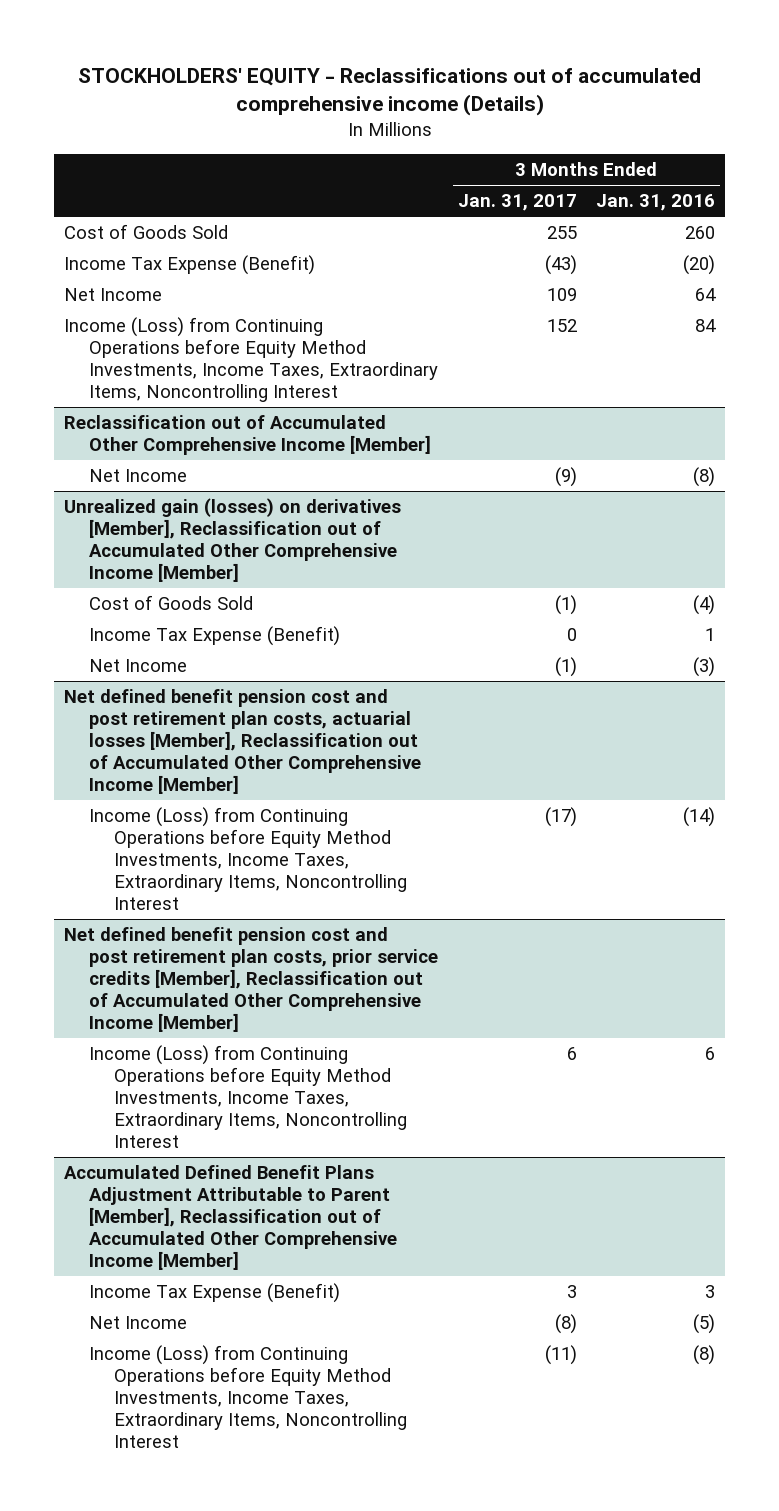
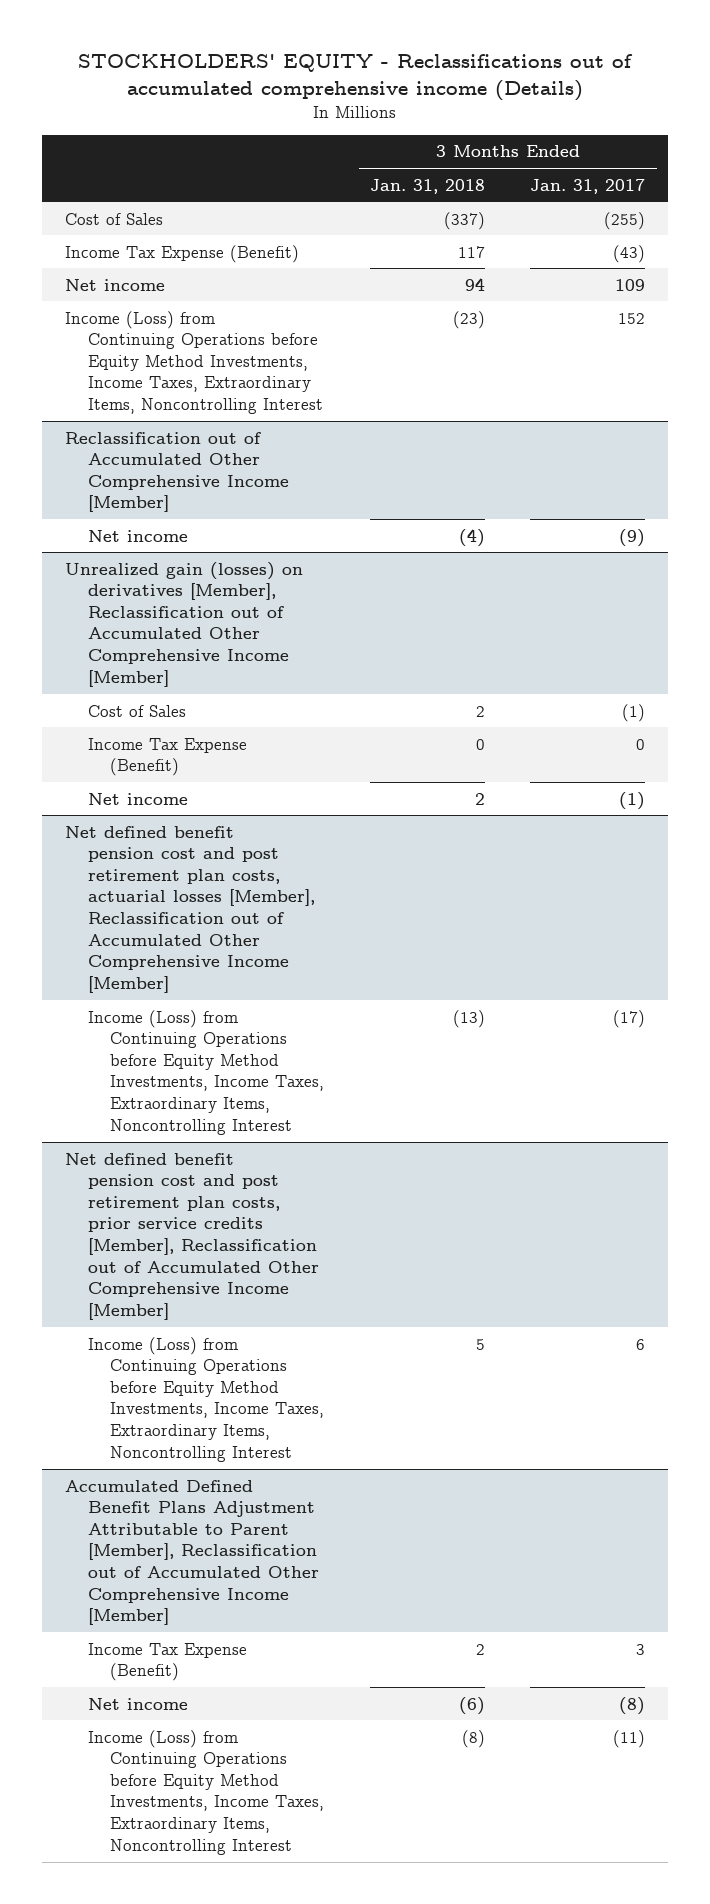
- | 3 Months Ended Jan. 31, 2017 | 3 Months Ended Jan. 31, 2016
+ | 3 Months Ended Jan. 31, 2018 | 3 Months Ended Jan. 31, 2017
- Cost of Goods Sold | 255 | 260
+ Cost of Sales | (337) | (255)
- Net Income | 109 | 64
+ Net income | 94 | 109
@ Reclassification out of Accumulated Other Comprehensive Income [Member]
- Net Income | (9) | (8)
+ Net income | (4) | (9)
@ Unrealized gain (losses) on derivatives [Member], Reclassification out of Accumulated Other Comprehensive Income [Member]
- Cost of Goods Sold | (1) | (4)
+ Cost of Sales | 2 | (1)
- Net Income | (1) | (3)
+ Net income | 2 | (1)
@ Accumulated Defined Benefit Plans Adjustment Attributable to Parent [Member], Reclassification out of Accumulated Other Comprehensive Income [Member]
- Net Income | (8) | (5)
+ Net income | (6) | (8)

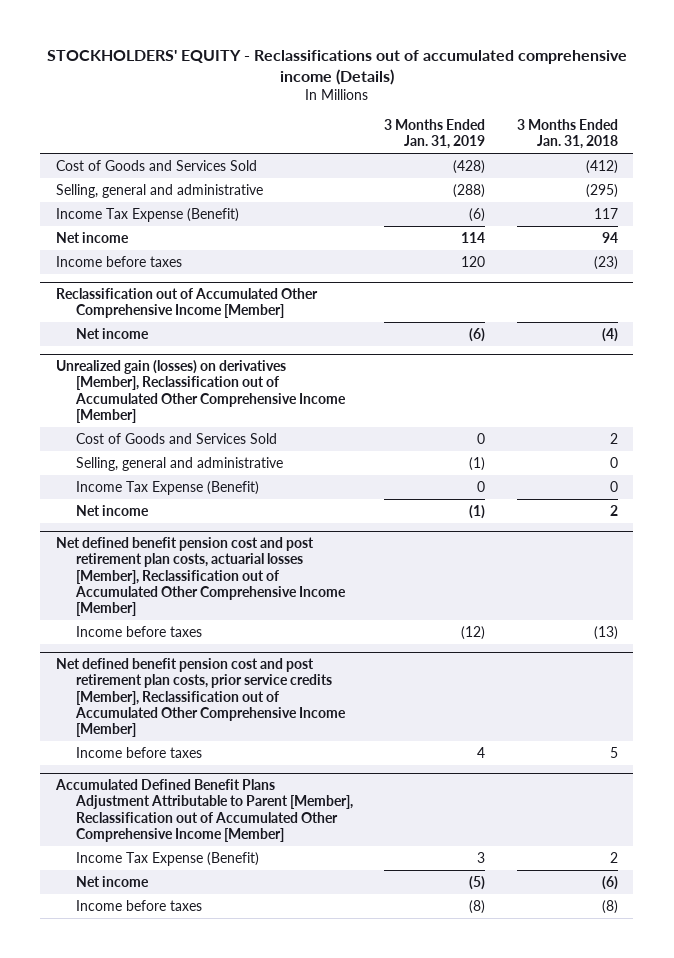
- | 3 Months Ended Jan. 31, 2018 | 3 Months Ended Jan. 31, 2017
+ | 3 Months Ended Jan. 31, 2019 | 3 Months Ended Jan. 31, 2018
- Cost of Sales | (337) | (255)
+ Cost of Goods and Services Sold | (428) | (412)
+ Selling, general and administrative | (288) | (295)
- Income (Loss) from Continuing Operations before Equity Method Investments, Income Taxes, Extraordinary Items, Noncontrolling Interest | (23) | 152
+ Income before taxes | 120 | (23)
@ Unrealized gain (losses) on derivatives [Member], Reclassification out of Accumulated Other Comprehensive Income [Member]
- Cost of Sales | 2 | (1)
+ Cost of Goods and Services Sold | 0 | 2
+ Selling, general and administrative | (1) | 0
@ Net defined benefit pension cost and post retirement plan costs, actuarial losses [Member], Reclassification out of Accumulated Other Comprehensive Income [Member]
- Income (Loss) from Continuing Operations before Equity Method Investments, Income Taxes, Extraordinary Items, Noncontrolling Interest | (13) | (17)
+ Income before taxes | (12) | (13)
@ Net defined benefit pension cost and post retirement plan costs, prior service credits [Member], Reclassification out of Accumulated Other Comprehensive Income [Member]
- Income (Loss) from Continuing Operations before Equity Method Investments, Income Taxes, Extraordinary Items, Noncontrolling Interest | 5 | 6
+ Income before taxes | 4 | 5
@ Accumulated Defined Benefit Plans Adjustment Attributable to Parent [Member], Reclassification out of Accumulated Other Comprehensive Income [Member]
- Income (Loss) from Continuing Operations before Equity Method Investments, Income Taxes, Extraordinary Items, Noncontrolling Interest | (8) | (11)
+ Income before taxes | (8) | (8)

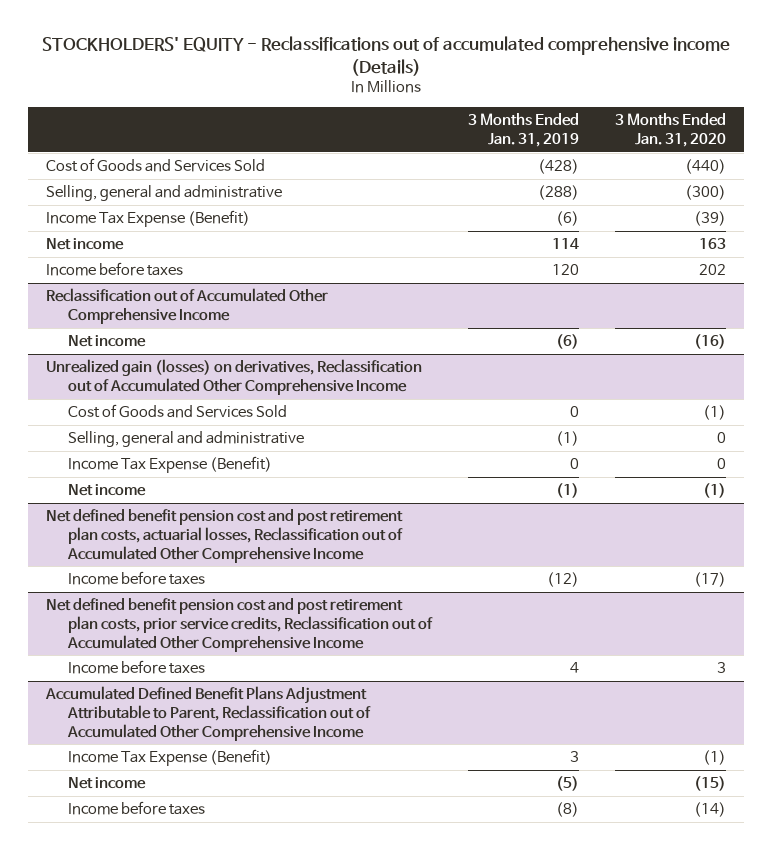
- | 3 Months Ended Jan. 31, 2019 | 3 Months Ended Jan. 31, 2018
+ | 3 Months Ended Jan. 31, 2019 | 3 Months Ended Jan. 31, 2020
- Reclassification out of Accumulated Other Comprehensive Income [Member]
+ Reclassification out of Accumulated Other Comprehensive Income
- Unrealized gain (losses) on derivatives [Member], Reclassification out of Accumulated Other Comprehensive Income [Member]
+ Unrealized gain (losses) on derivatives, Reclassification out of Accumulated Other Comprehensive Income
- Net defined benefit pension cost and post retirement plan costs, actuarial losses [Member], Reclassification out of Accumulated Other Comprehensive Income [Member]
+ Net defined benefit pension cost and post retirement plan costs, actuarial losses, Reclassification out of Accumulated Other Comprehensive Income
- Net defined benefit pension cost and post retirement plan costs, prior service credits [Member], Reclassification out of Accumulated Other Comprehensive Income [Member]
+ Net defined benefit pension cost and post retirement plan costs, prior service credits, Reclassification out of Accumulated Other Comprehensive Income
- Accumulated Defined Benefit Plans Adjustment Attributable to Parent [Member], Reclassification out of Accumulated Other Comprehensive Income [Member]
+ Accumulated Defined Benefit Plans Adjustment Attributable to Parent, Reclassification out of Accumulated Other Comprehensive Income

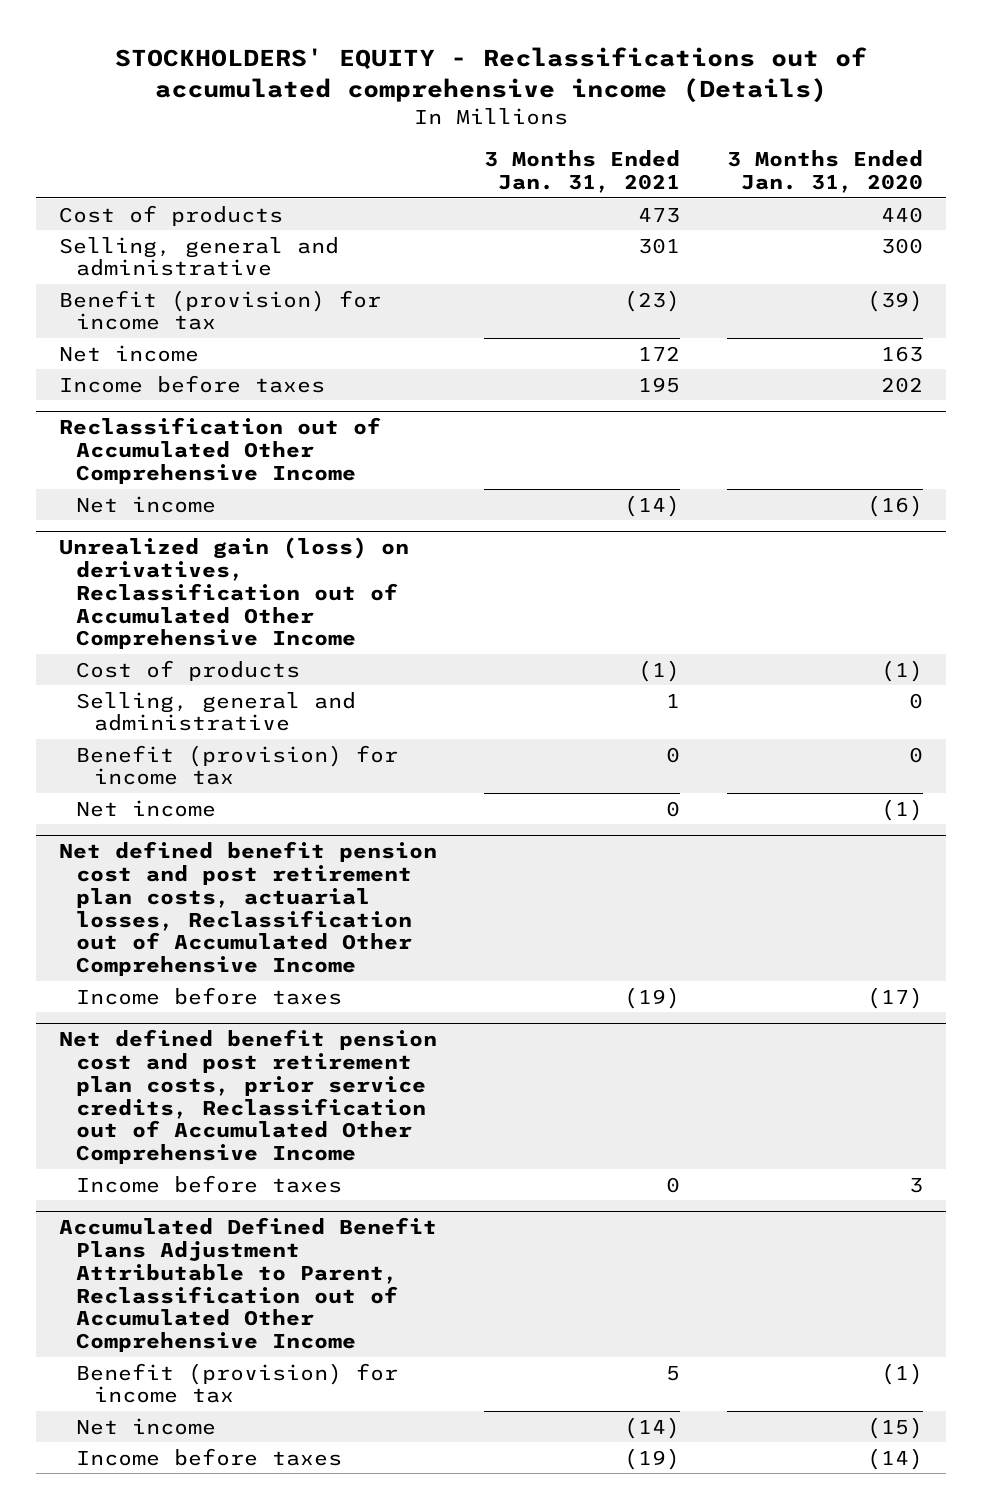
- | 3 Months Ended Jan. 31, 2019 | 3 Months Ended Jan. 31, 2020
+ | 3 Months Ended Jan. 31, 2021 | 3 Months Ended Jan. 31, 2020
- Cost of Goods and Services Sold | (428) | (440)
- Selling, general and administrative | (288) | (300)
- Income Tax Expense (Benefit) | (6) | (39)
+ Cost of products | 473 | 440
+ Selling, general and administrative | 301 | 300
+ Benefit (provision) for income tax | (23) | (39)
- Unrealized gain (losses) on derivatives, Reclassification out of Accumulated Other Comprehensive Income
- Cost of Goods and Services Sold | 0 | (1)
+ Unrealized gain (loss) on derivatives, Reclassification out of Accumulated Other Comprehensive Income
+ Cost of products | (1) | (1)
- Income Tax Expense (Benefit) | 0 | 0
+ Benefit (provision) for income tax | 0 | 0
@ Accumulated Defined Benefit Plans Adjustment Attributable to Parent, Reclassification out of Accumulated Other Comprehensive Income
- Income Tax Expense (Benefit) | 3 | (1)
+ Benefit (provision) for income tax | 5 | (1)

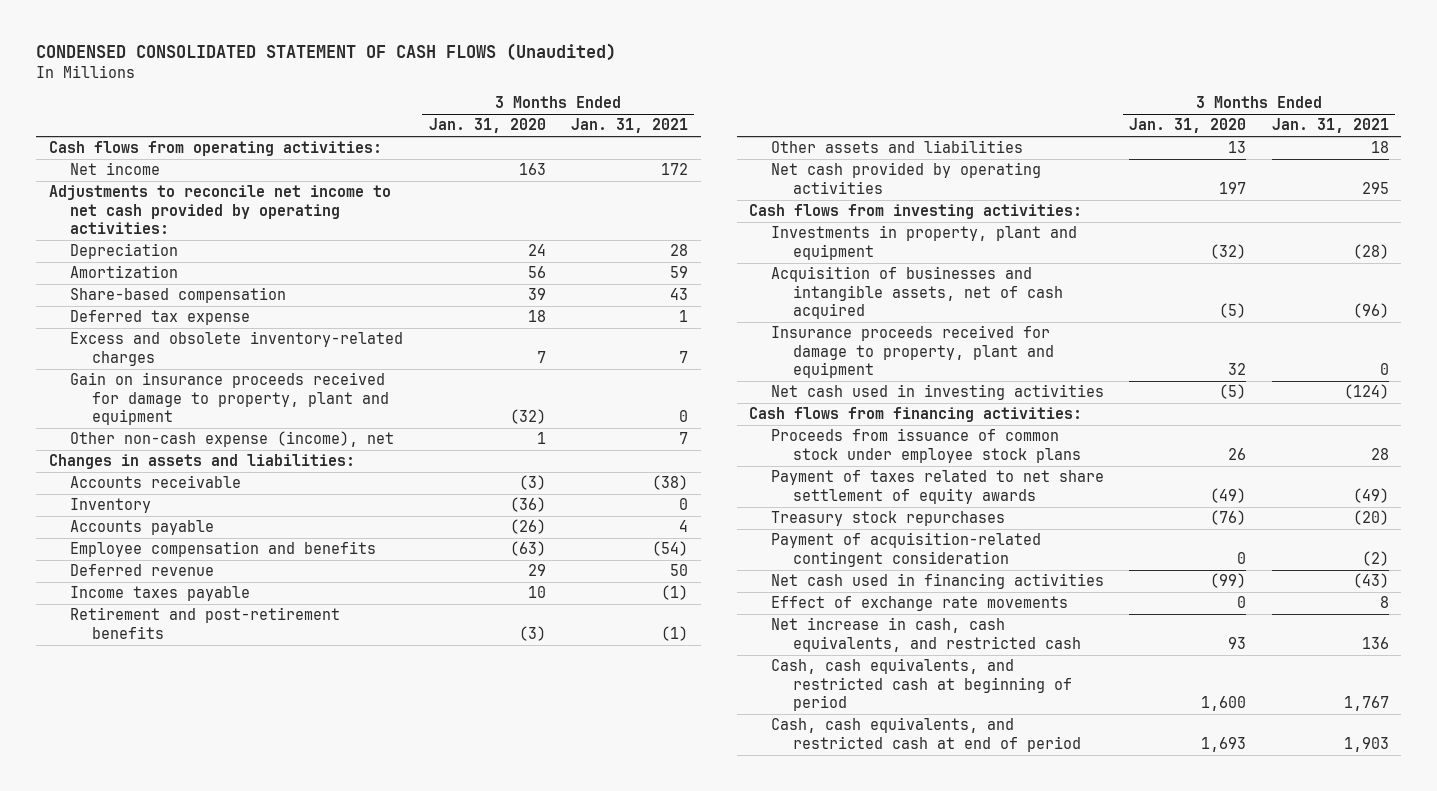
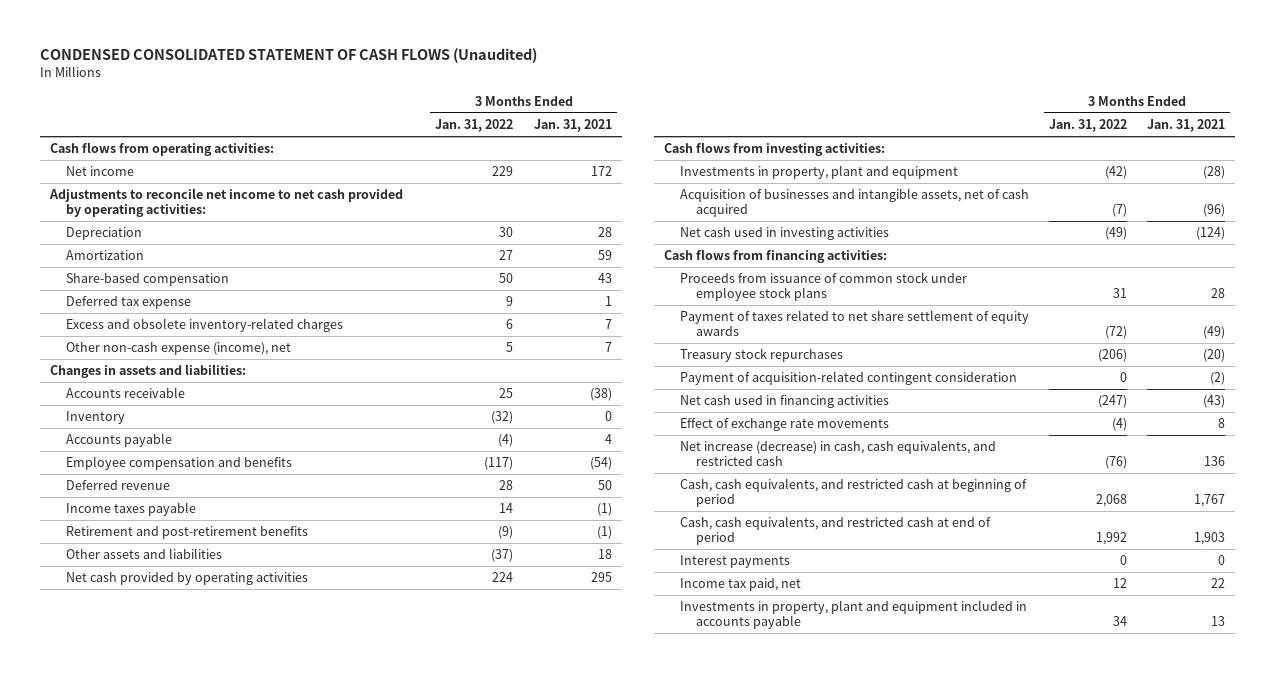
- | 3 Months Ended Jan. 31, 2020 | 3 Months Ended Jan. 31, 2021
+ | 3 Months Ended Jan. 31, 2022 | 3 Months Ended Jan. 31, 2021
- Gain on insurance proceeds received for damage to property, plant and equipment | (32) | 0
- Insurance proceeds received for damage to property, plant and equipment | 32 | 0
- Net increase in cash, cash equivalents, and restricted cash | 93 | 136
+ Net increase (decrease) in cash, cash equivalents, and restricted cash | (76) | 136
+ Interest payments | 0 | 0
+ Income tax paid, net | 12 | 22
+ Investments in property, plant and equipment included in accounts payable | 34 | 13

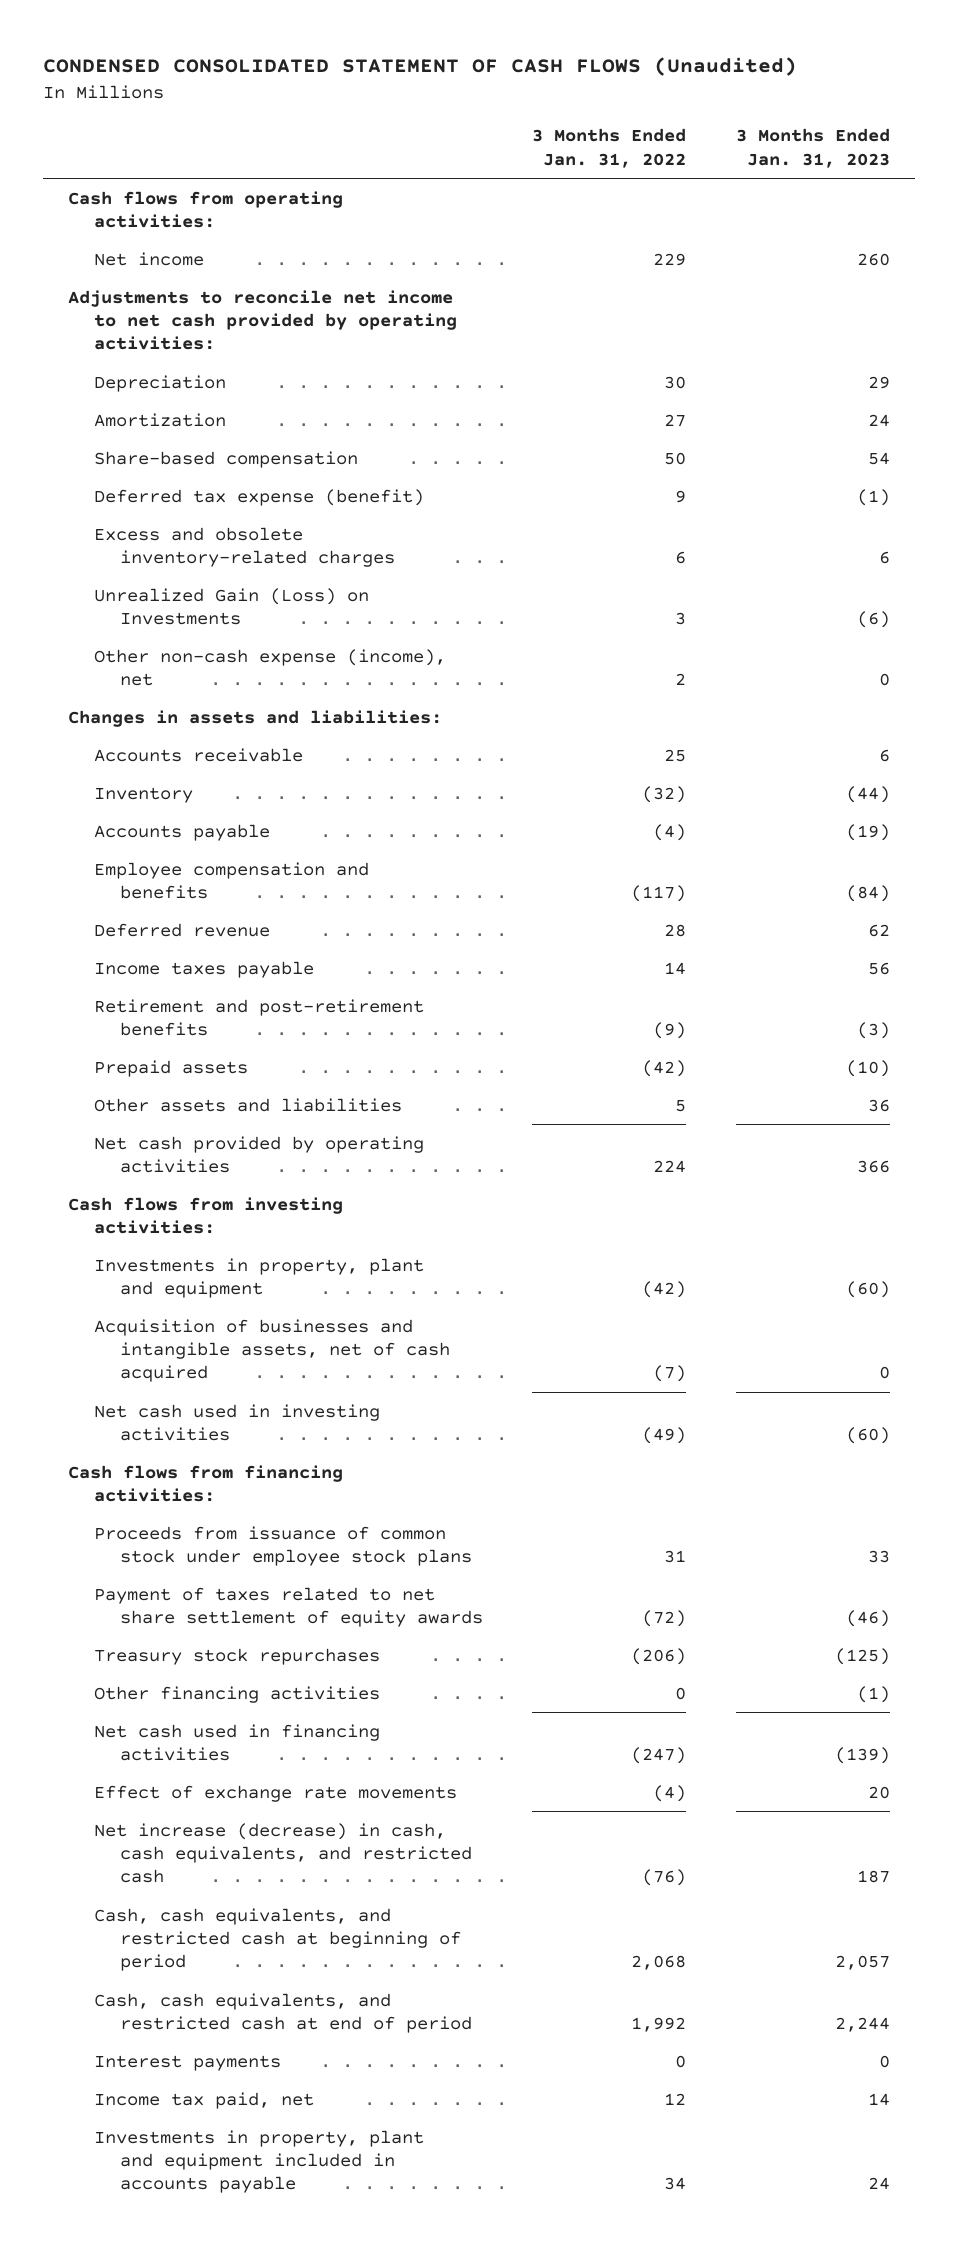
- | 3 Months Ended Jan. 31, 2022 | 3 Months Ended Jan. 31, 2021
+ | 3 Months Ended Jan. 31, 2022 | 3 Months Ended Jan. 31, 2023
- Deferred tax expense | 9 | 1
+ Deferred tax expense (benefit) | 9 | (1)
- Other non-cash expense (income), net | 5 | 7
+ Unrealized Gain (Loss) on Investments | 3 | (6)
+ Other non-cash expense (income), net | 2 | 0
- Other assets and liabilities | (37) | 18
+ Prepaid assets | (42) | (10)
+ Other assets and liabilities | 5 | 36
- Payment of acquisition-related contingent consideration | 0 | (2)
+ Other financing activities | 0 | (1)

